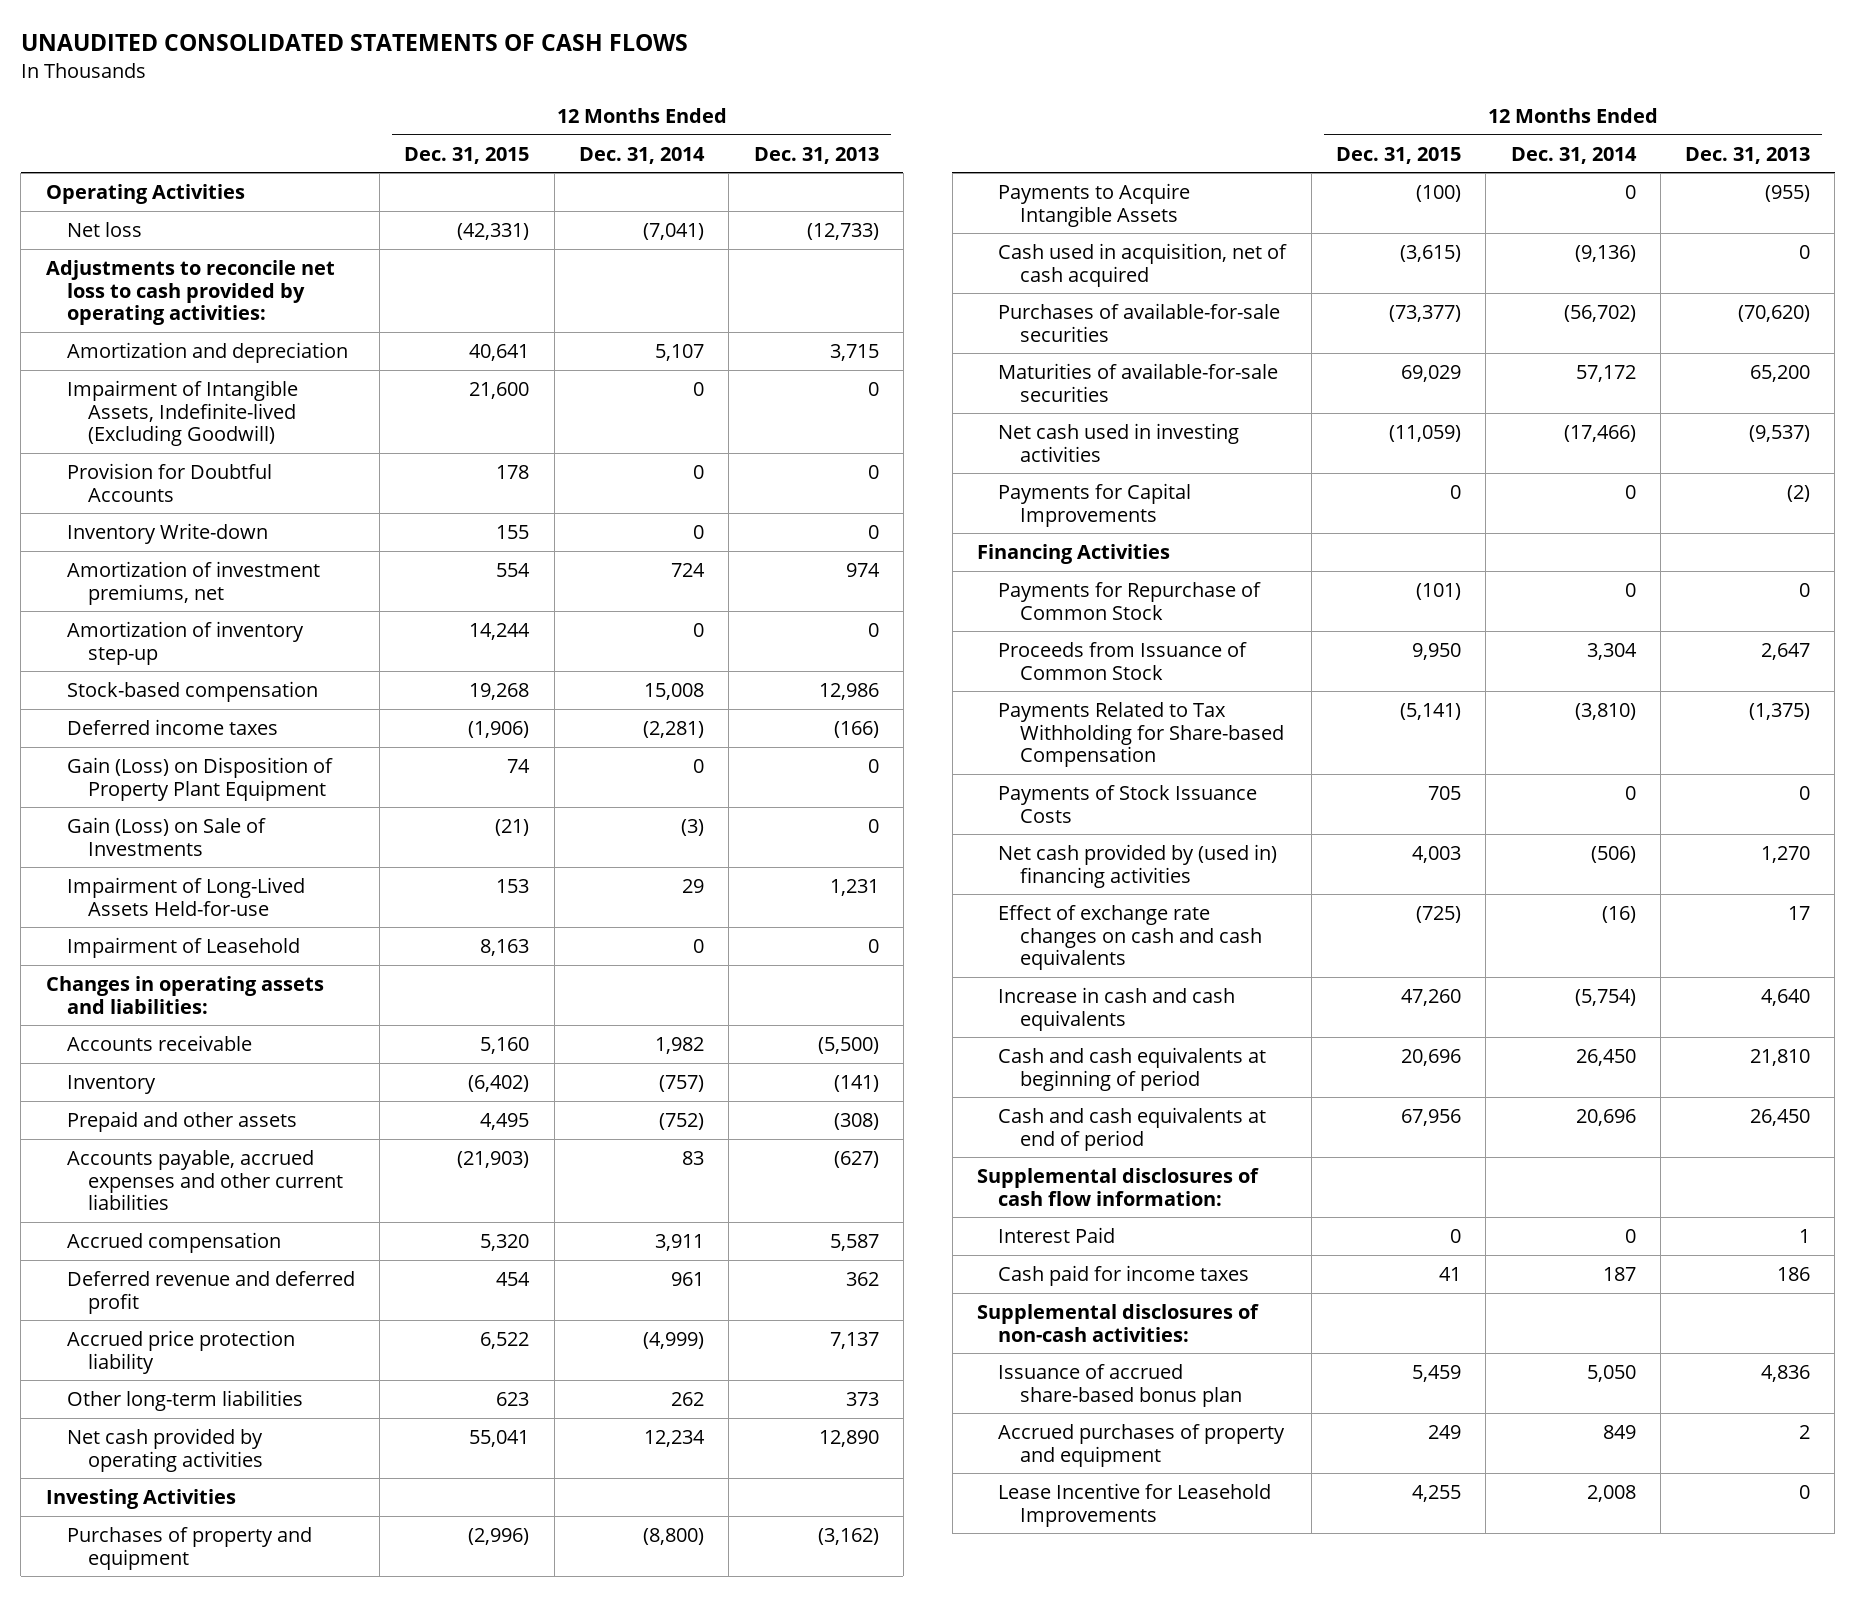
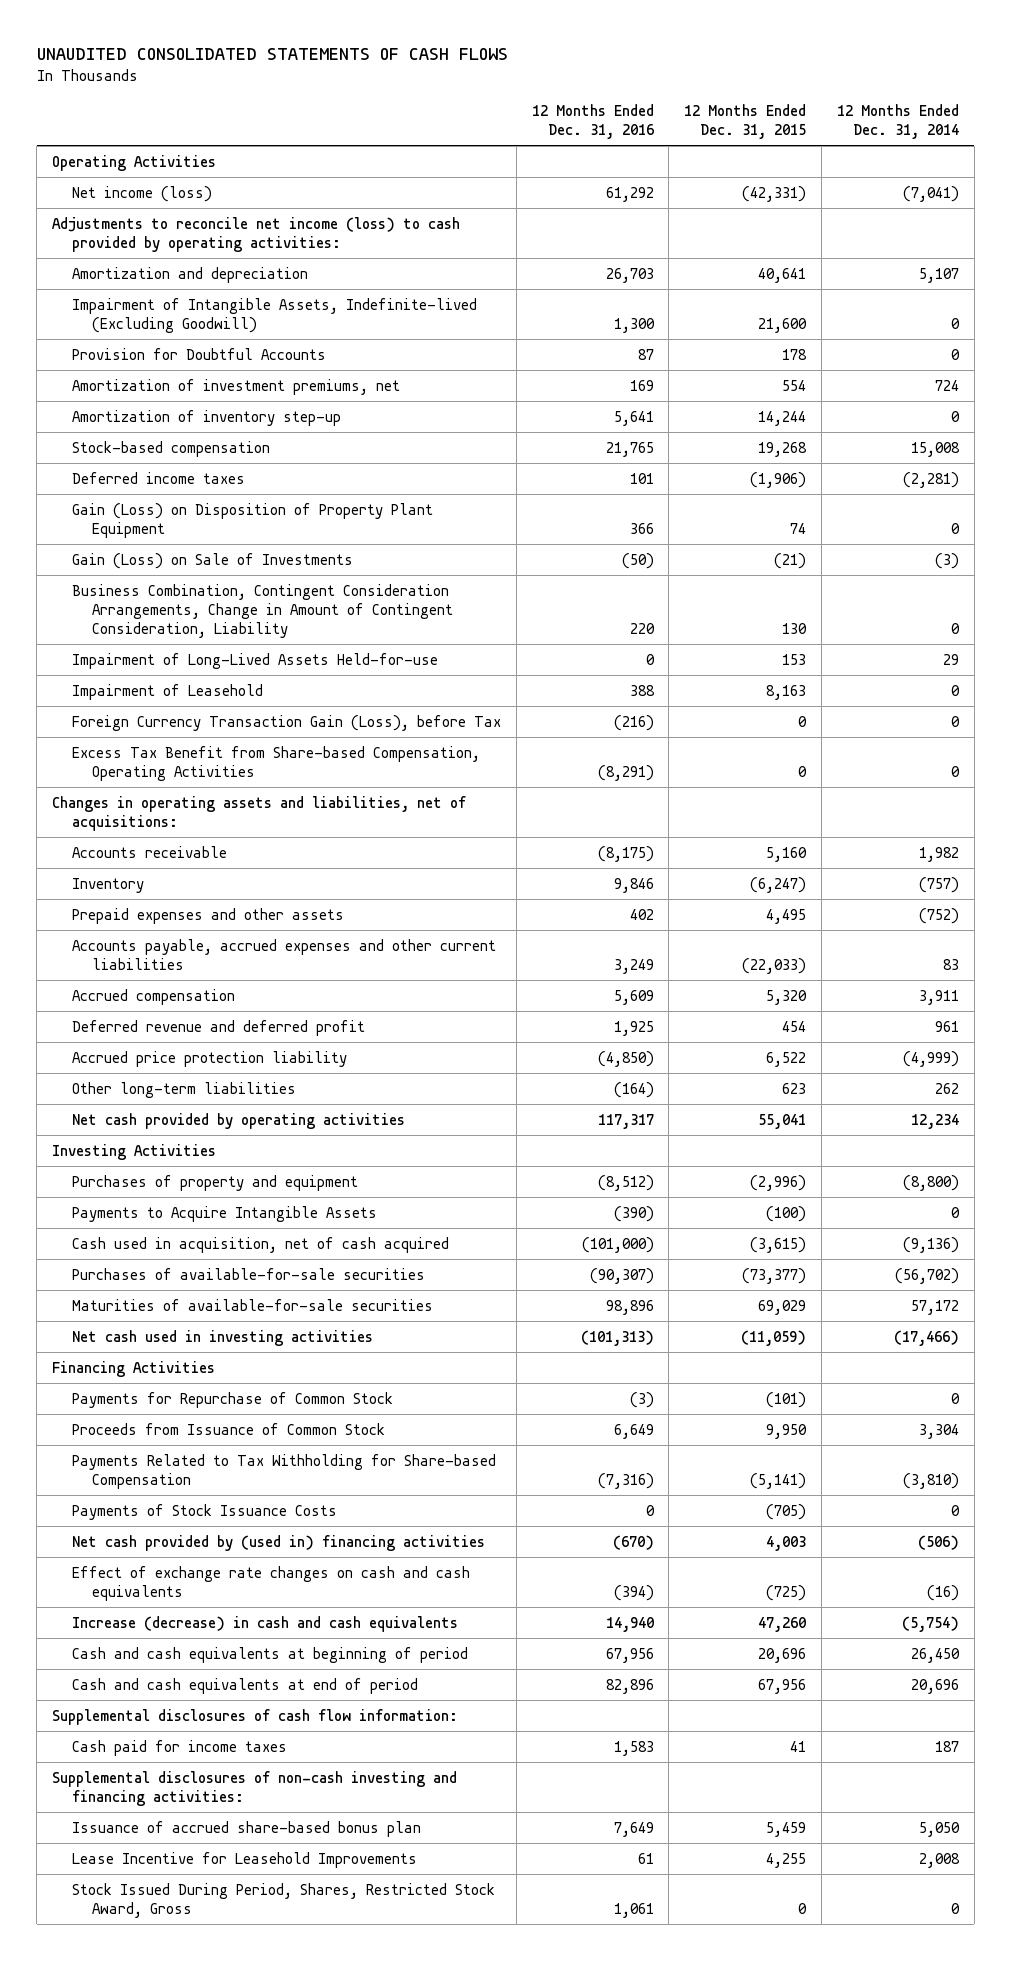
- | 12 Months Ended Dec. 31, 2015 | 12 Months Ended Dec. 31, 2014 | 12 Months Ended Dec. 31, 2013
+ | 12 Months Ended Dec. 31, 2016 | 12 Months Ended Dec. 31, 2015 | 12 Months Ended Dec. 31, 2014
- Net loss | (42,331) | (7,041) | (12,733)
- Adjustments to reconcile net loss to cash provided by operating activities:
+ Net income (loss) | 61,292 | (42,331) | (7,041)
+ Adjustments to reconcile net income (loss) to cash provided by operating activities:
- Inventory Write-down | 155 | 0 | 0
+ Business Combination, Contingent Consideration Arrangements, Change in Amount of Contingent Consideration, Liability | 220 | 130 | 0
- Changes in operating assets and liabilities:
+ Foreign Currency Transaction Gain (Loss), before Tax | (216) | 0 | 0
+ Excess Tax Benefit from Share-based Compensation, Operating Activities | (8,291) | 0 | 0
+ Changes in operating assets and liabilities, net of acquisitions:
- Inventory | (6,402) | (757) | (141)
- Prepaid and other assets | 4,495 | (752) | (308)
- Accounts payable, accrued expenses and other current liabilities | (21,903) | 83 | (627)
+ Inventory | 9,846 | (6,247) | (757)
+ Prepaid expenses and other assets | 402 | 4,495 | (752)
+ Accounts payable, accrued expenses and other current liabilities | 3,249 | (22,033) | 83
- Payments for Capital Improvements | 0 | 0 | (2)
- Payments of Stock Issuance Costs | 705 | 0 | 0
+ Payments of Stock Issuance Costs | 0 | (705) | 0
- Increase in cash and cash equivalents | 47,260 | (5,754) | 4,640
+ Increase (decrease) in cash and cash equivalents | 14,940 | 47,260 | (5,754)
- Interest Paid | 0 | 0 | 1
- Supplemental disclosures of non-cash activities:
+ Supplemental disclosures of non-cash investing and financing activities:
- Accrued purchases of property and equipment | 249 | 849 | 2
+ Stock Issued During Period, Shares, Restricted Stock Award, Gross | 1,061 | 0 | 0

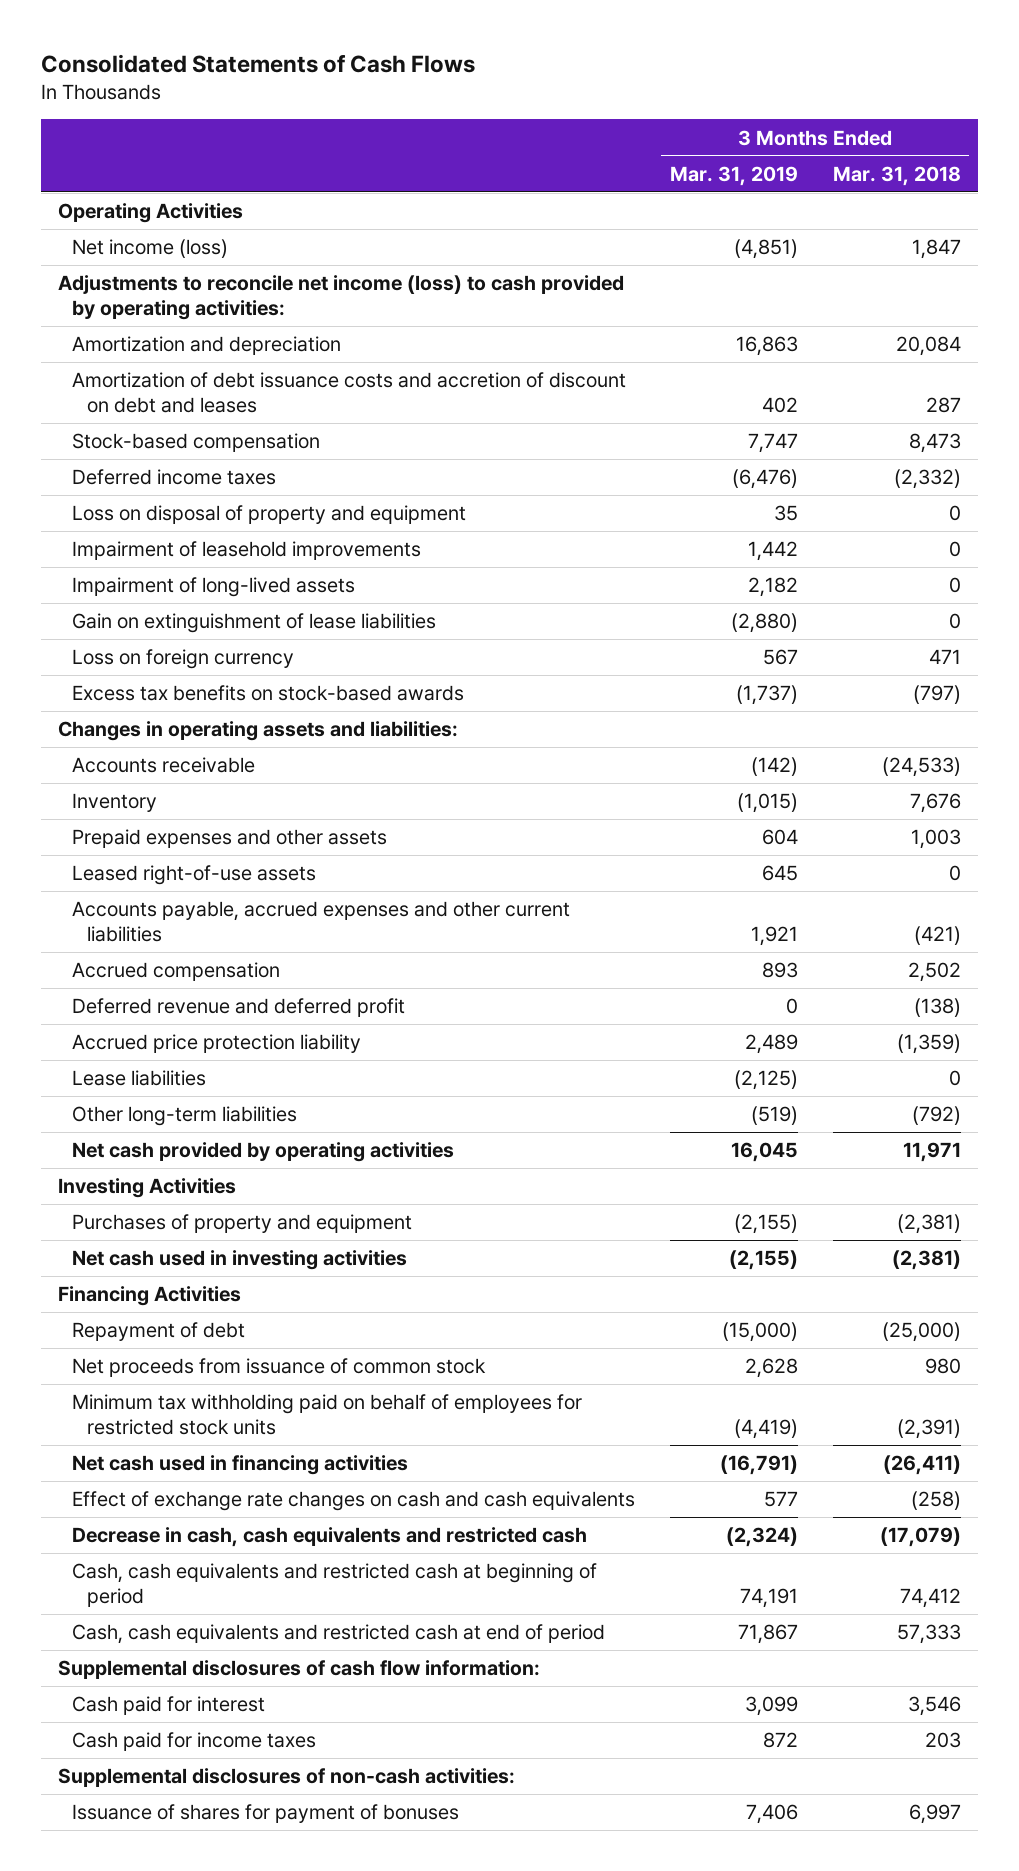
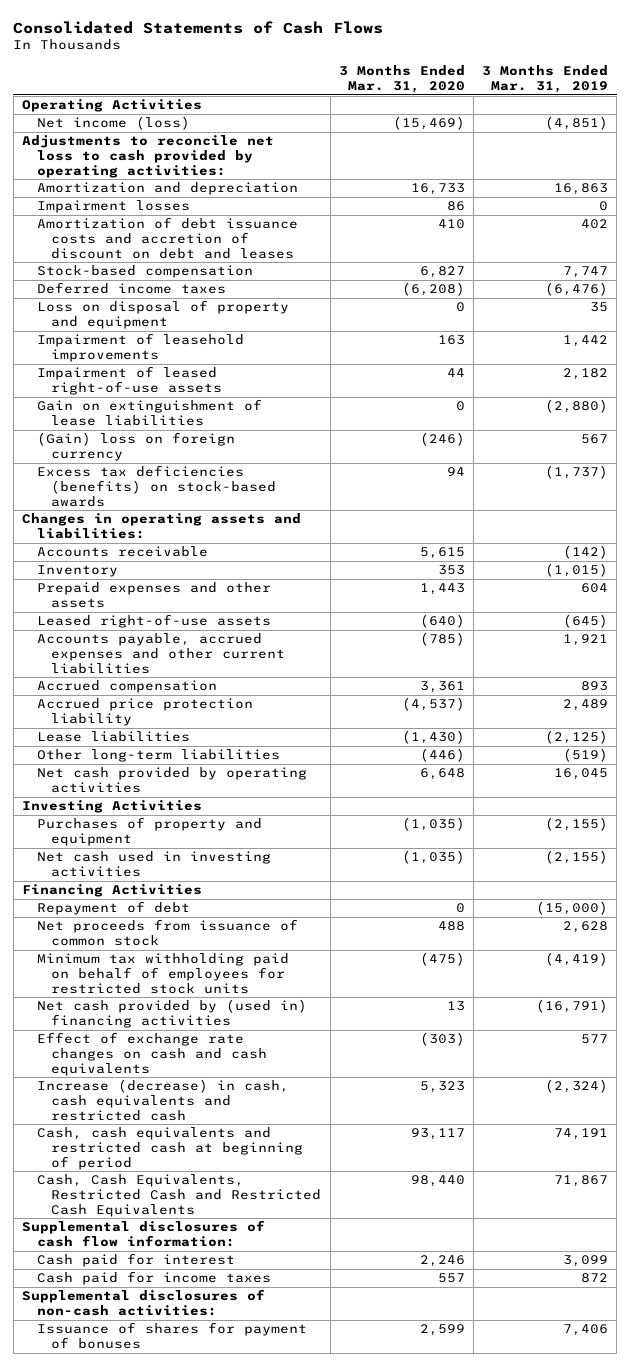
- | 3 Months Ended Mar. 31, 2019 | 3 Months Ended Mar. 31, 2018
+ | 3 Months Ended Mar. 31, 2020 | 3 Months Ended Mar. 31, 2019
- Adjustments to reconcile net income (loss) to cash provided by operating activities:
+ Adjustments to reconcile net loss to cash provided by operating activities:
+ Impairment losses | 86 | 0
- Impairment of long-lived assets | 2,182 | 0
+ Impairment of leased right-of-use assets | 44 | 2,182
- Loss on foreign currency | 567 | 471
- Excess tax benefits on stock-based awards | (1,737) | (797)
+ (Gain) loss on foreign currency | (246) | 567
+ Excess tax deficiencies (benefits) on stock-based awards | 94 | (1,737)
- Leased right-of-use assets | 645 | 0
+ Leased right-of-use assets | (640) | (645)
- Deferred revenue and deferred profit | 0 | (138)
- Net cash used in financing activities | (16,791) | (26,411)
+ Net cash provided by (used in) financing activities | 13 | (16,791)
- Decrease in cash, cash equivalents and restricted cash | (2,324) | (17,079)
+ Increase (decrease) in cash, cash equivalents and restricted cash | 5,323 | (2,324)
- Cash, cash equivalents and restricted cash at end of period | 71,867 | 57,333
+ Cash, Cash Equivalents, Restricted Cash and Restricted Cash Equivalents | 98,440 | 71,867

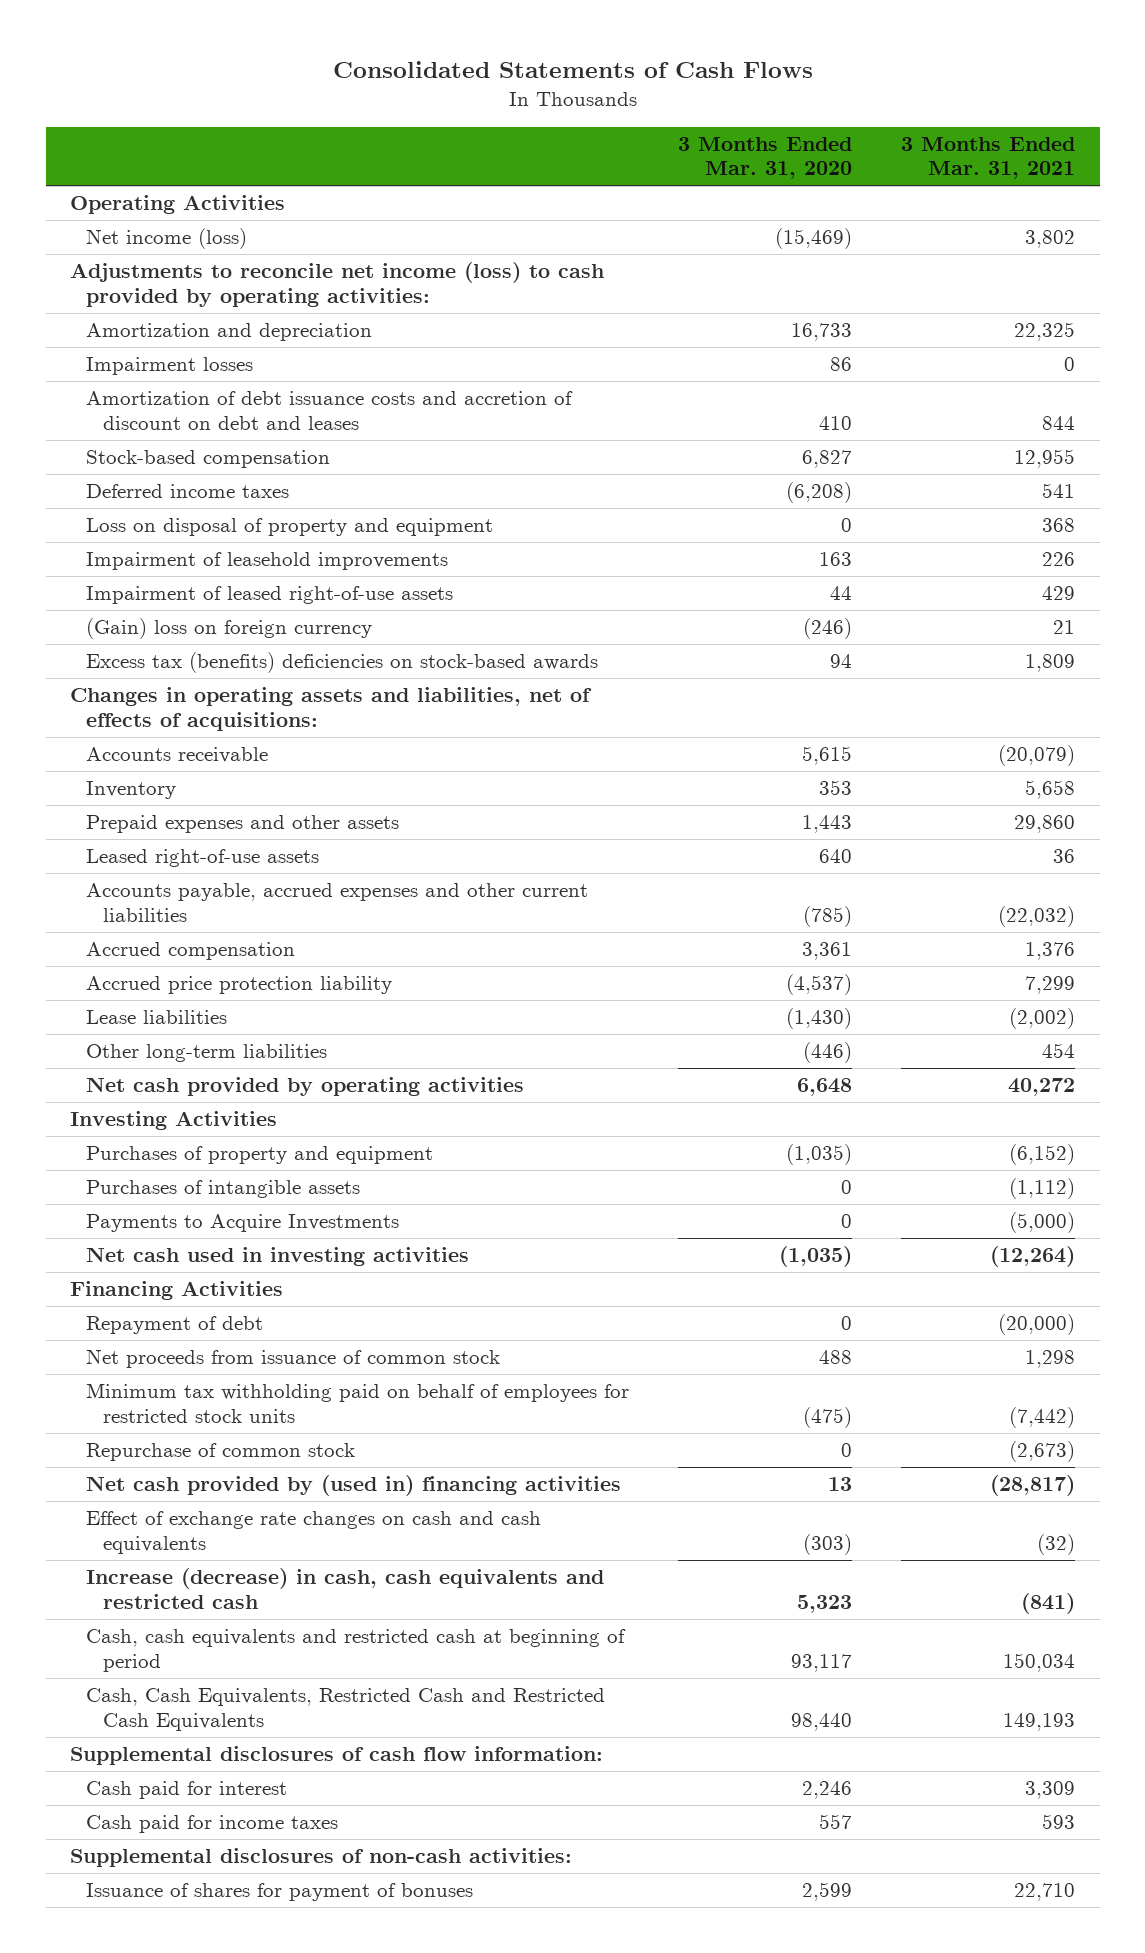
- | 3 Months Ended Mar. 31, 2020 | 3 Months Ended Mar. 31, 2019
+ | 3 Months Ended Mar. 31, 2020 | 3 Months Ended Mar. 31, 2021
- Adjustments to reconcile net loss to cash provided by operating activities:
+ Adjustments to reconcile net income (loss) to cash provided by operating activities:
- Gain on extinguishment of lease liabilities | 0 | (2,880)
- Excess tax deficiencies (benefits) on stock-based awards | 94 | (1,737)
- Changes in operating assets and liabilities:
+ Excess tax (benefits) deficiencies on stock-based awards | 94 | 1,809
+ Changes in operating assets and liabilities, net of effects of acquisitions:
- Leased right-of-use assets | (640) | (645)
+ Leased right-of-use assets | 640 | 36
+ Purchases of intangible assets | 0 | (1,112)
+ Payments to Acquire Investments | 0 | (5,000)
+ Repurchase of common stock | 0 | (2,673)

